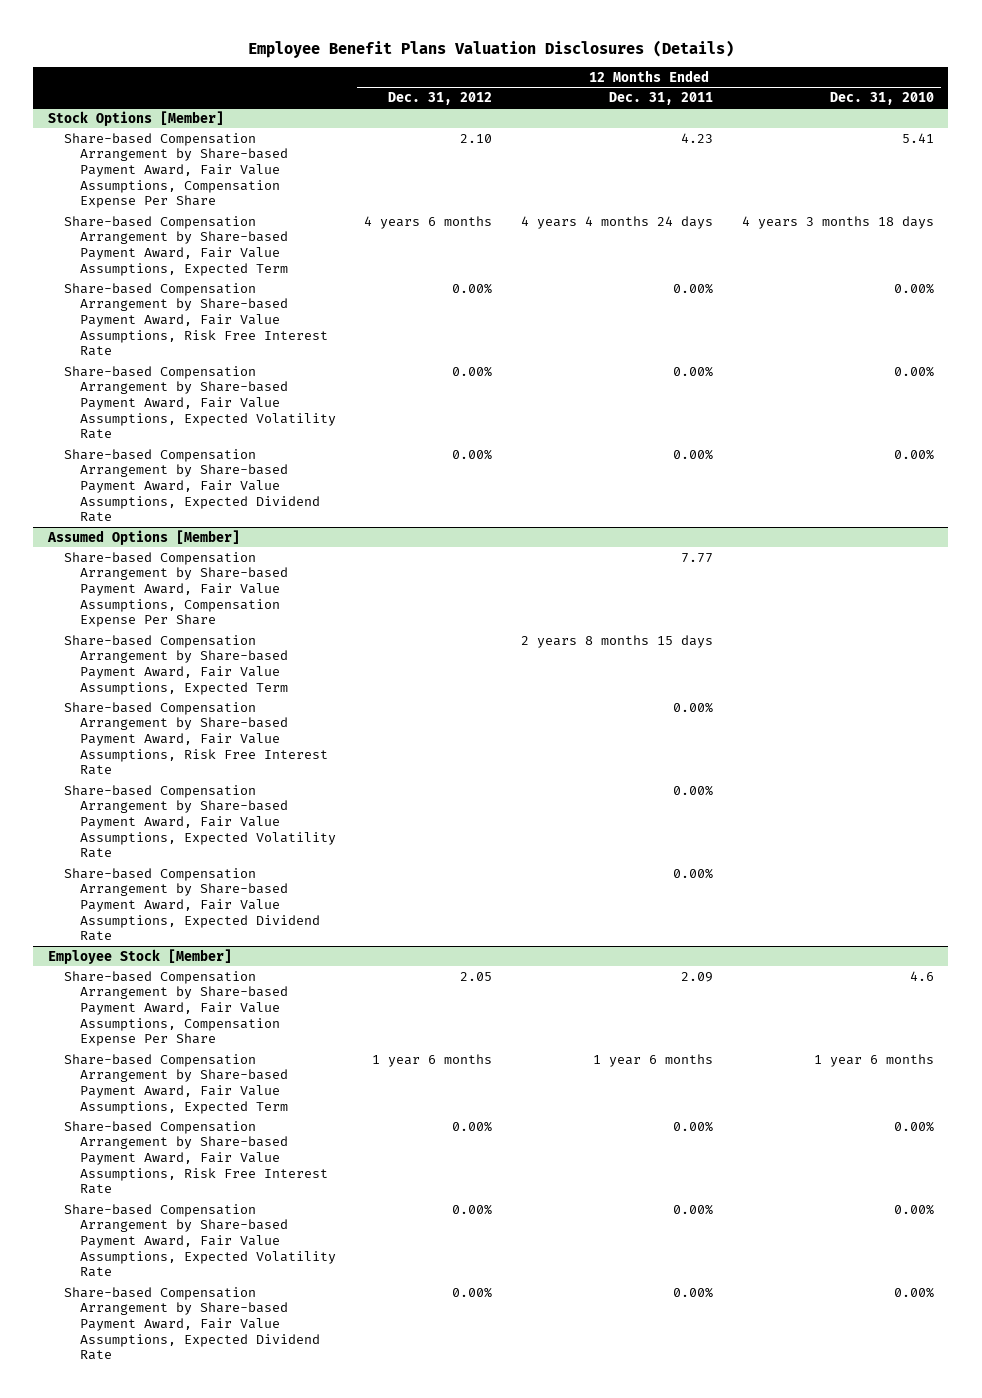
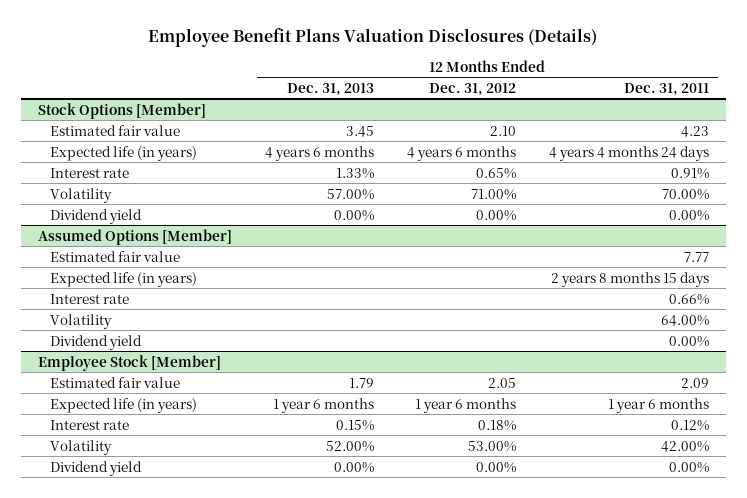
- | 12 Months Ended Dec. 31, 2012 | 12 Months Ended Dec. 31, 2011 | 12 Months Ended Dec. 31, 2010
+ | 12 Months Ended Dec. 31, 2013 | 12 Months Ended Dec. 31, 2012 | 12 Months Ended Dec. 31, 2011
@ Stock Options [Member]
- Share-based Compensation Arrangement by Share-based Payment Award, Fair Value Assumptions, Compensation Expense Per Share | 2.10 | 4.23 | 5.41
- Share-based Compensation Arrangement by Share-based Payment Award, Fair Value Assumptions, Expected Term | 4 years 6 months | 4 years 4 months 24 days | 4 years 3 months 18 days
- Share-based Compensation Arrangement by Share-based Payment Award, Fair Value Assumptions, Risk Free Interest Rate | 0.00% | 0.00% | 0.00%
- Share-based Compensation Arrangement by Share-based Payment Award, Fair Value Assumptions, Expected Volatility Rate | 0.00% | 0.00% | 0.00%
- Share-based Compensation Arrangement by Share-based Payment Award, Fair Value Assumptions, Expected Dividend Rate | 0.00% | 0.00% | 0.00%
+ Estimated fair value | 3.45 | 2.10 | 4.23
+ Expected life (in years) | 4 years 6 months | 4 years 6 months | 4 years 4 months 24 days
+ Interest rate | 1.33% | 0.65% | 0.91%
+ Volatility | 57.00% | 71.00% | 70.00%
+ Dividend yield | 0.00% | 0.00% | 0.00%
@ Assumed Options [Member]
- Share-based Compensation Arrangement by Share-based Payment Award, Fair Value Assumptions, Compensation Expense Per Share | | 7.77 |
- Share-based Compensation Arrangement by Share-based Payment Award, Fair Value Assumptions, Expected Term | | 2 years 8 months 15 days |
- Share-based Compensation Arrangement by Share-based Payment Award, Fair Value Assumptions, Risk Free Interest Rate | | 0.00% |
- Share-based Compensation Arrangement by Share-based Payment Award, Fair Value Assumptions, Expected Volatility Rate | | 0.00% |
- Share-based Compensation Arrangement by Share-based Payment Award, Fair Value Assumptions, Expected Dividend Rate | | 0.00% |
+ Estimated fair value | | | 7.77
+ Expected life (in years) | | | 2 years 8 months 15 days
+ Interest rate | | | 0.66%
+ Volatility | | | 64.00%
+ Dividend yield | | | 0.00%
@ Employee Stock [Member]
- Share-based Compensation Arrangement by Share-based Payment Award, Fair Value Assumptions, Compensation Expense Per Share | 2.05 | 2.09 | 4.6
- Share-based Compensation Arrangement by Share-based Payment Award, Fair Value Assumptions, Expected Term | 1 year 6 months | 1 year 6 months | 1 year 6 months
- Share-based Compensation Arrangement by Share-based Payment Award, Fair Value Assumptions, Risk Free Interest Rate | 0.00% | 0.00% | 0.00%
- Share-based Compensation Arrangement by Share-based Payment Award, Fair Value Assumptions, Expected Volatility Rate | 0.00% | 0.00% | 0.00%
- Share-based Compensation Arrangement by Share-based Payment Award, Fair Value Assumptions, Expected Dividend Rate | 0.00% | 0.00% | 0.00%
+ Estimated fair value | 1.79 | 2.05 | 2.09
+ Expected life (in years) | 1 year 6 months | 1 year 6 months | 1 year 6 months
+ Interest rate | 0.15% | 0.18% | 0.12%
+ Volatility | 52.00% | 53.00% | 42.00%
+ Dividend yield | 0.00% | 0.00% | 0.00%

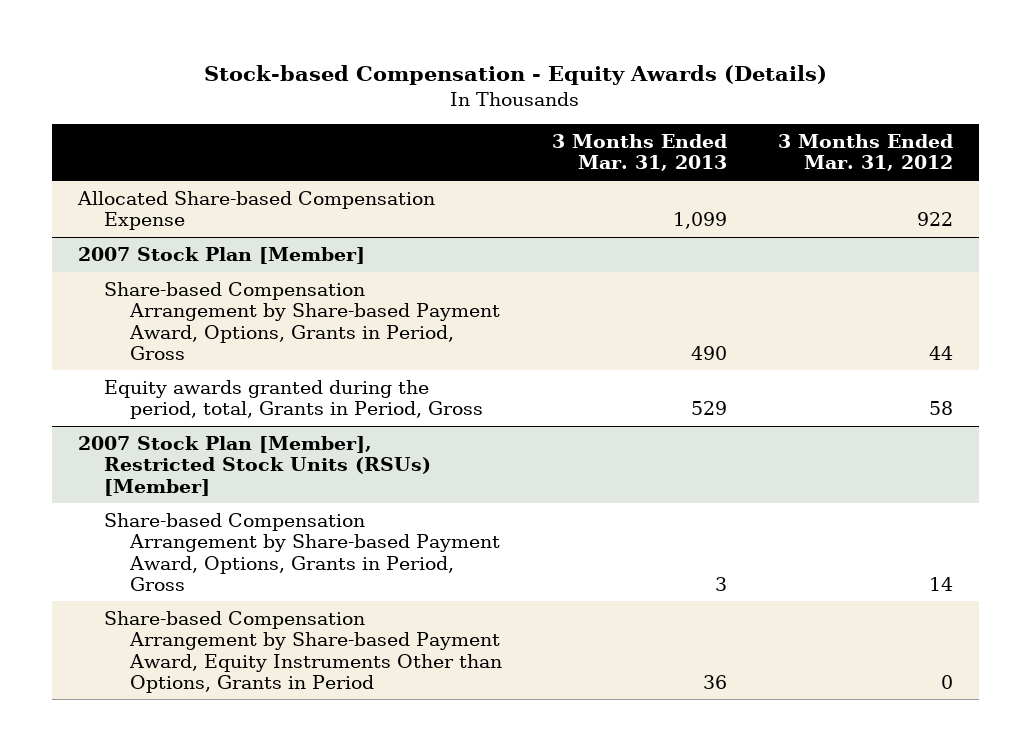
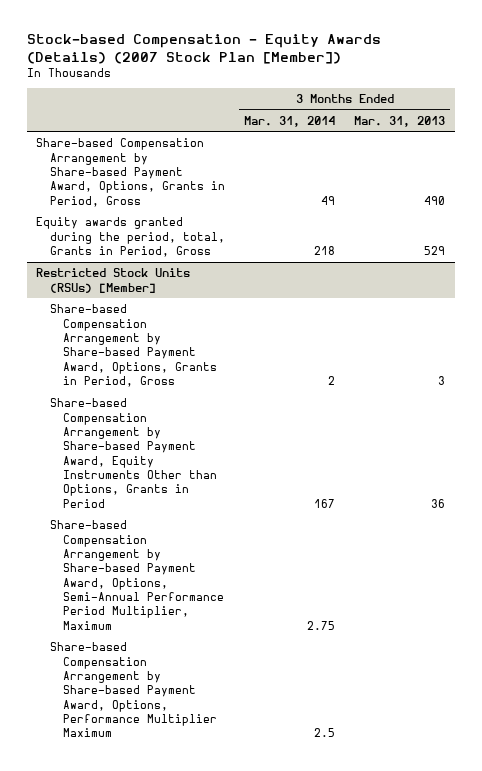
- Stock-based Compensation - Equity Awards (Details)
+ Stock-based Compensation - Equity Awards (Details) (2007 Stock Plan [Member])
- | 3 Months Ended Mar. 31, 2013 | 3 Months Ended Mar. 31, 2012
+ | 3 Months Ended Mar. 31, 2014 | 3 Months Ended Mar. 31, 2013
- Allocated Share-based Compensation Expense | 1,099 | 922
- 2007 Stock Plan [Member]
- 2007 Stock Plan [Member], Restricted Stock Units (RSUs) [Member]
+ Restricted Stock Units (RSUs) [Member]
+ Share-based Compensation Arrangement by Share-based Payment Award, Options, Semi-Annual Performance Period Multiplier, Maximum | 2.75 |
+ Share-based Compensation Arrangement by Share-based Payment Award, Options, Performance Multiplier Maximum | 2.5 |

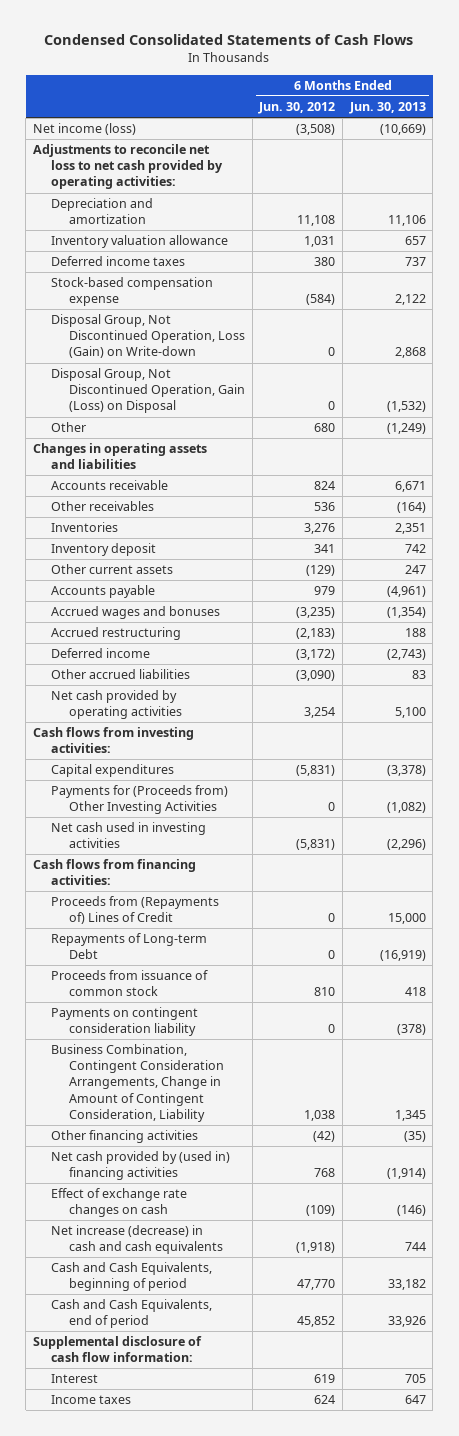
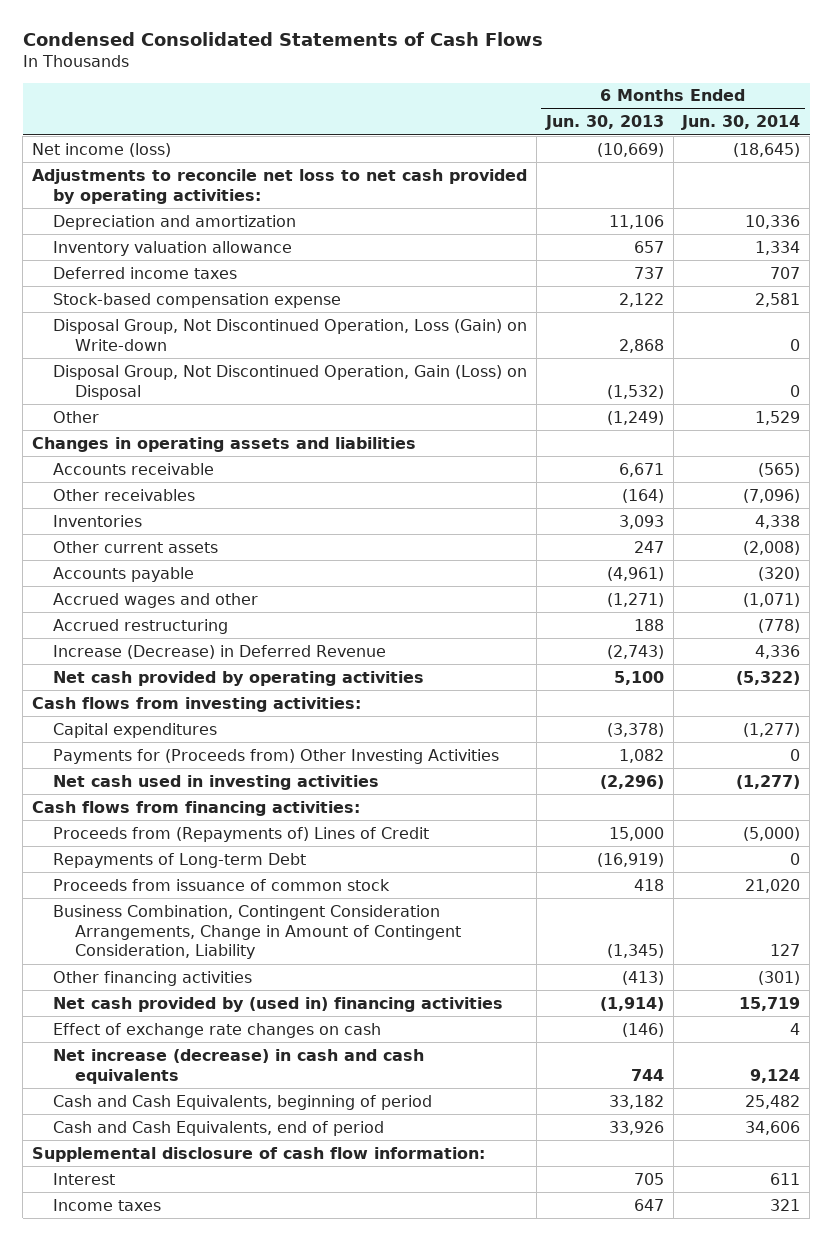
- | 6 Months Ended Jun. 30, 2012 | 6 Months Ended Jun. 30, 2013
+ | 6 Months Ended Jun. 30, 2013 | 6 Months Ended Jun. 30, 2014
- Inventories | 3,276 | 2,351
- Inventory deposit | 341 | 742
+ Inventories | 3,093 | 4,338
- Accrued wages and bonuses | (3,235) | (1,354)
+ Accrued wages and other | (1,271) | (1,071)
- Deferred income | (3,172) | (2,743)
- Other accrued liabilities | (3,090) | 83
+ Increase (Decrease) in Deferred Revenue | (2,743) | 4,336
- Payments for (Proceeds from) Other Investing Activities | 0 | (1,082)
+ Payments for (Proceeds from) Other Investing Activities | 1,082 | 0
- Payments on contingent consideration liability | 0 | (378)
- Business Combination, Contingent Consideration Arrangements, Change in Amount of Contingent Consideration, Liability | 1,038 | 1,345
- Other financing activities | (42) | (35)
+ Business Combination, Contingent Consideration Arrangements, Change in Amount of Contingent Consideration, Liability | (1,345) | 127
+ Other financing activities | (413) | (301)

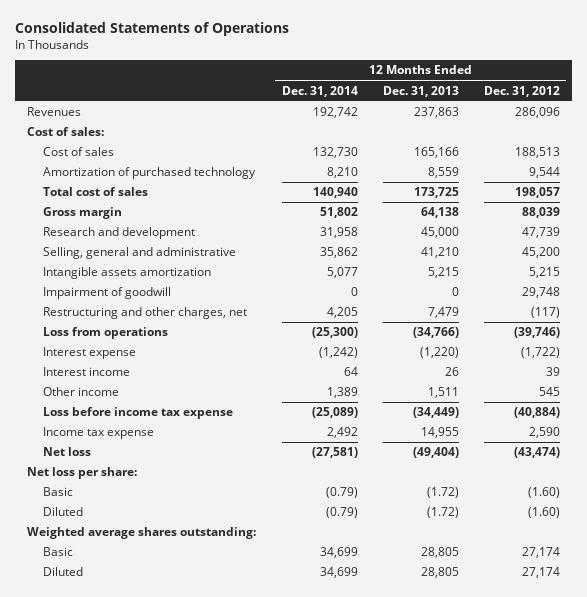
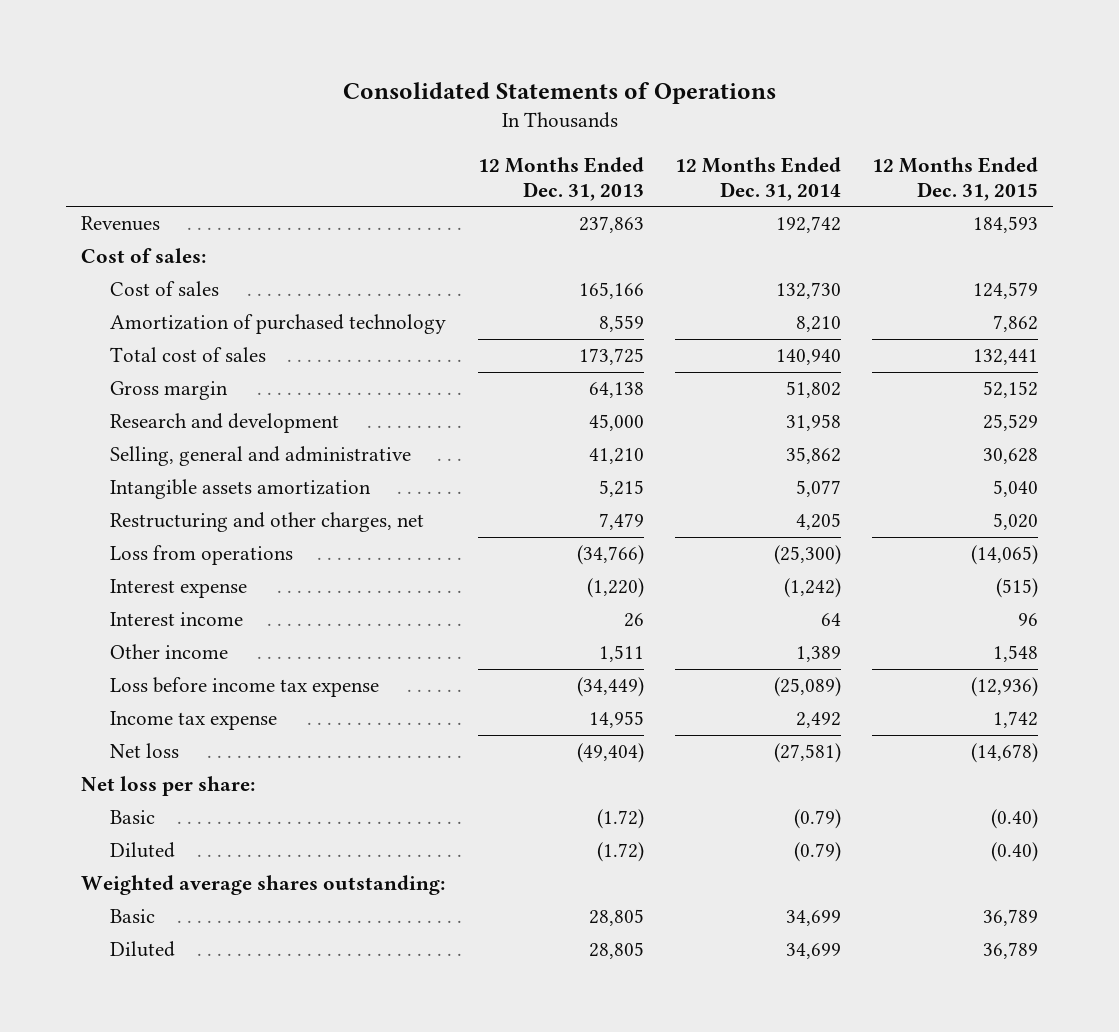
- | 12 Months Ended Dec. 31, 2014 | 12 Months Ended Dec. 31, 2013 | 12 Months Ended Dec. 31, 2012
+ | 12 Months Ended Dec. 31, 2013 | 12 Months Ended Dec. 31, 2014 | 12 Months Ended Dec. 31, 2015
- Impairment of goodwill | 0 | 0 | 29,748

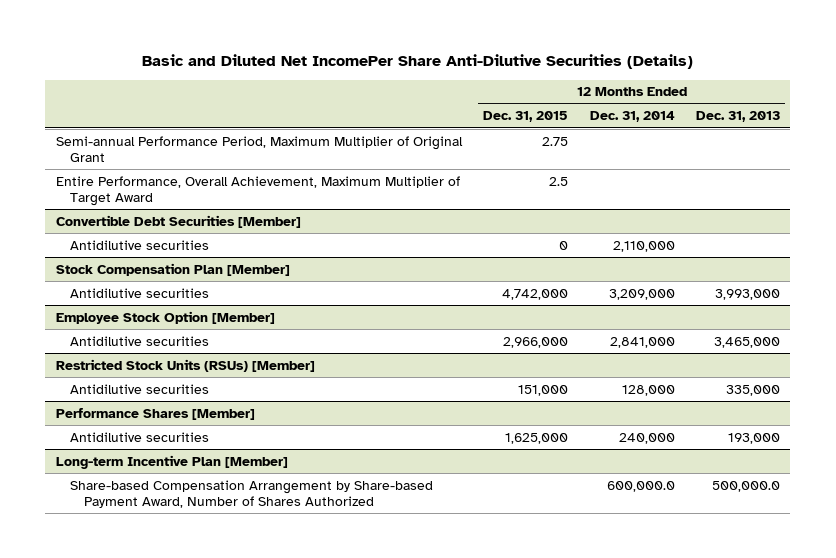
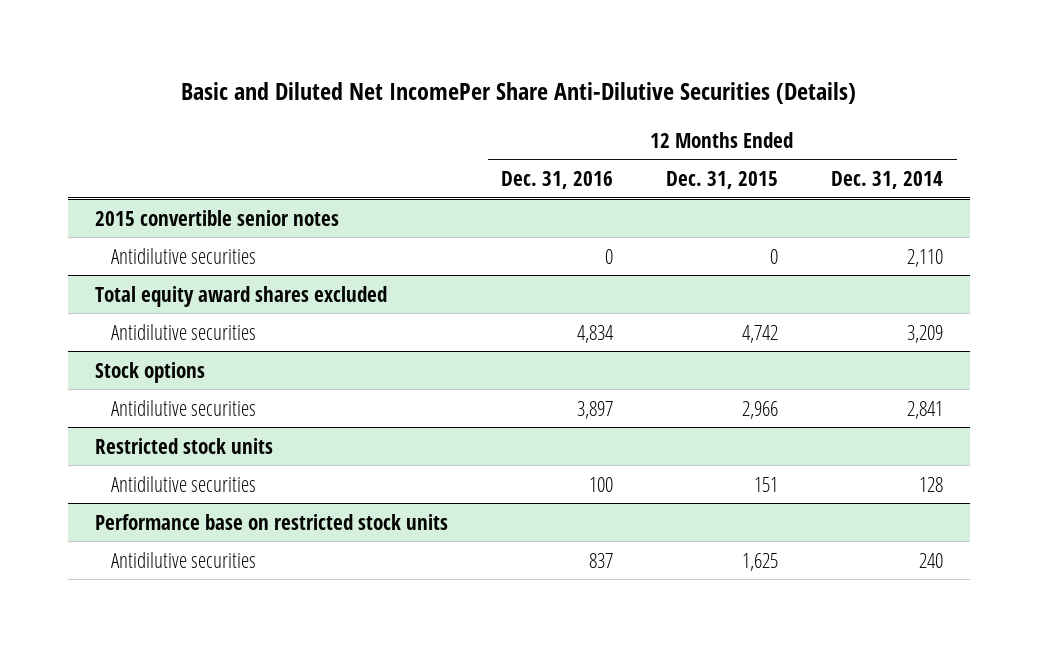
- | 12 Months Ended Dec. 31, 2015 | 12 Months Ended Dec. 31, 2014 | 12 Months Ended Dec. 31, 2013
+ | 12 Months Ended Dec. 31, 2016 | 12 Months Ended Dec. 31, 2015 | 12 Months Ended Dec. 31, 2014
- Semi-annual Performance Period, Maximum Multiplier of Original Grant | 2.75 | |
- Entire Performance, Overall Achievement, Maximum Multiplier of Target Award | 2.5 | |
- Convertible Debt Securities [Member]
- Antidilutive securities | 0 | 2,110,000 |
- Stock Compensation Plan [Member]
- Antidilutive securities | 4,742,000 | 3,209,000 | 3,993,000
- Employee Stock Option [Member]
- Antidilutive securities | 2,966,000 | 2,841,000 | 3,465,000
- Restricted Stock Units (RSUs) [Member]
- Antidilutive securities | 151,000 | 128,000 | 335,000
- Performance Shares [Member]
- Antidilutive securities | 1,625,000 | 240,000 | 193,000
- Long-term Incentive Plan [Member]
- Share-based Compensation Arrangement by Share-based Payment Award, Number of Shares Authorized | | 600,000.0 | 500,000.0
+ 2015 convertible senior notes
+ Antidilutive securities | 0 | 0 | 2,110
+ Total equity award shares excluded
+ Antidilutive securities | 4,834 | 4,742 | 3,209
+ Stock options
+ Antidilutive securities | 3,897 | 2,966 | 2,841
+ Restricted stock units
+ Antidilutive securities | 100 | 151 | 128
+ Performance base on restricted stock units
+ Antidilutive securities | 837 | 1,625 | 240

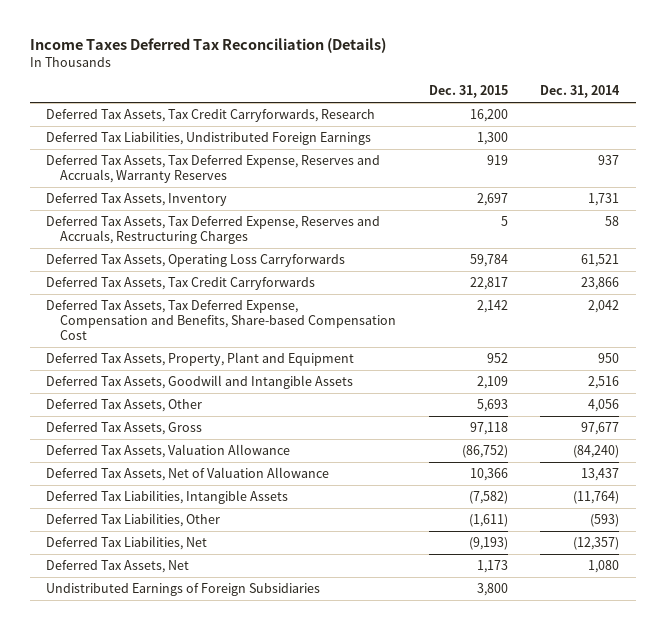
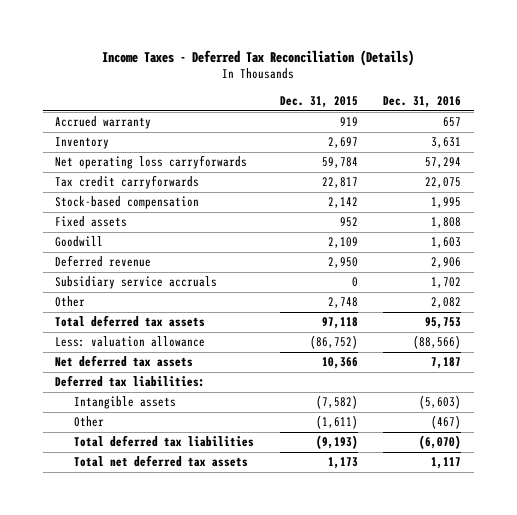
- Income Taxes Deferred Tax Reconciliation (Details)
+ Income Taxes - Deferred Tax Reconciliation (Details)
- | Dec. 31, 2015 | Dec. 31, 2014
+ | Dec. 31, 2015 | Dec. 31, 2016
- Deferred Tax Assets, Tax Credit Carryforwards, Research | 16,200 |
- Deferred Tax Liabilities, Undistributed Foreign Earnings | 1,300 |
- Deferred Tax Assets, Tax Deferred Expense, Reserves and Accruals, Warranty Reserves | 919 | 937
- Deferred Tax Assets, Inventory | 2,697 | 1,731
- Deferred Tax Assets, Tax Deferred Expense, Reserves and Accruals, Restructuring Charges | 5 | 58
- Deferred Tax Assets, Operating Loss Carryforwards | 59,784 | 61,521
- Deferred Tax Assets, Tax Credit Carryforwards | 22,817 | 23,866
- Deferred Tax Assets, Tax Deferred Expense, Compensation and Benefits, Share-based Compensation Cost | 2,142 | 2,042
- Deferred Tax Assets, Property, Plant and Equipment | 952 | 950
- Deferred Tax Assets, Goodwill and Intangible Assets | 2,109 | 2,516
- Deferred Tax Assets, Other | 5,693 | 4,056
- Deferred Tax Assets, Gross | 97,118 | 97,677
- Deferred Tax Assets, Valuation Allowance | (86,752) | (84,240)
- Deferred Tax Assets, Net of Valuation Allowance | 10,366 | 13,437
- Deferred Tax Liabilities, Intangible Assets | (7,582) | (11,764)
- Deferred Tax Liabilities, Other | (1,611) | (593)
- Deferred Tax Liabilities, Net | (9,193) | (12,357)
- Deferred Tax Assets, Net | 1,173 | 1,080
- Undistributed Earnings of Foreign Subsidiaries | 3,800 |
+ Accrued warranty | 919 | 657
+ Inventory | 2,697 | 3,631
+ Net operating loss carryforwards | 59,784 | 57,294
+ Tax credit carryforwards | 22,817 | 22,075
+ Stock-based compensation | 2,142 | 1,995
+ Fixed assets | 952 | 1,808
+ Goodwill | 2,109 | 1,603
+ Deferred revenue | 2,950 | 2,906
+ Subsidiary service accruals | 0 | 1,702
+ Other | 2,748 | 2,082
+ Total deferred tax assets | 97,118 | 95,753
+ Less: valuation allowance | (86,752) | (88,566)
+ Net deferred tax assets | 10,366 | 7,187
+ Deferred tax liabilities:
+ Intangible assets | (7,582) | (5,603)
+ Other | (1,611) | (467)
+ Total deferred tax liabilities | (9,193) | (6,070)
+ Total net deferred tax assets | 1,173 | 1,117

